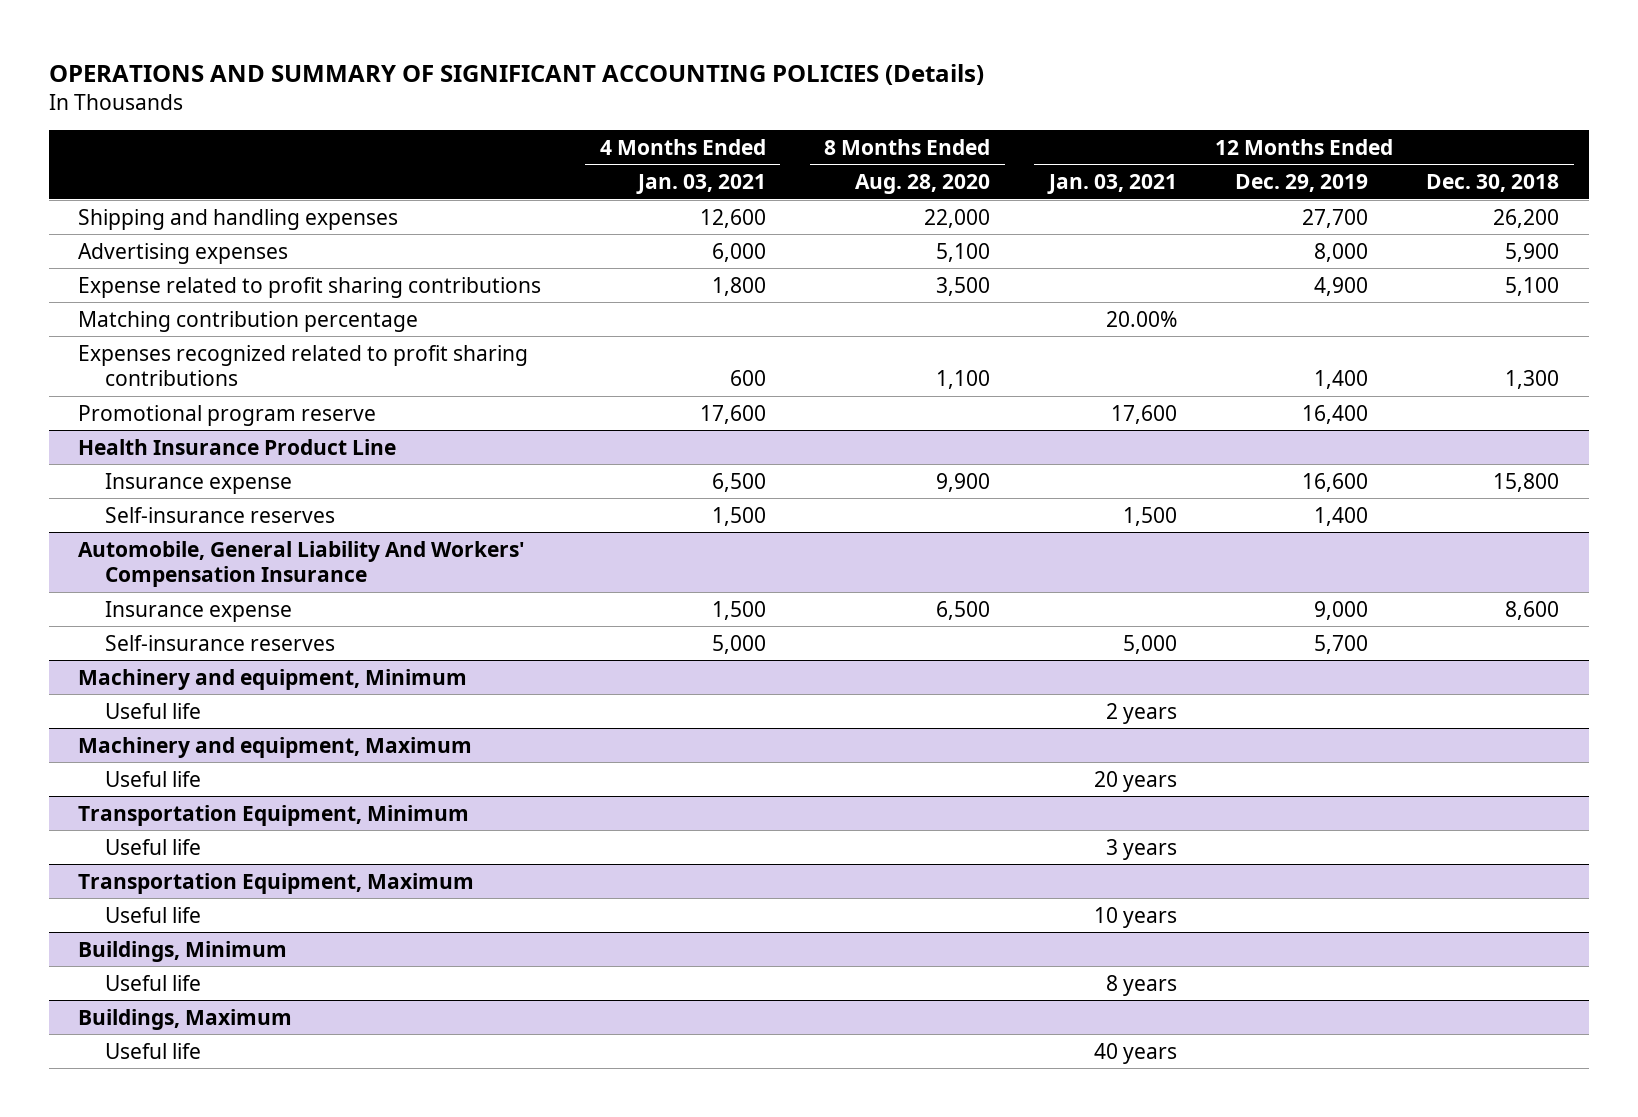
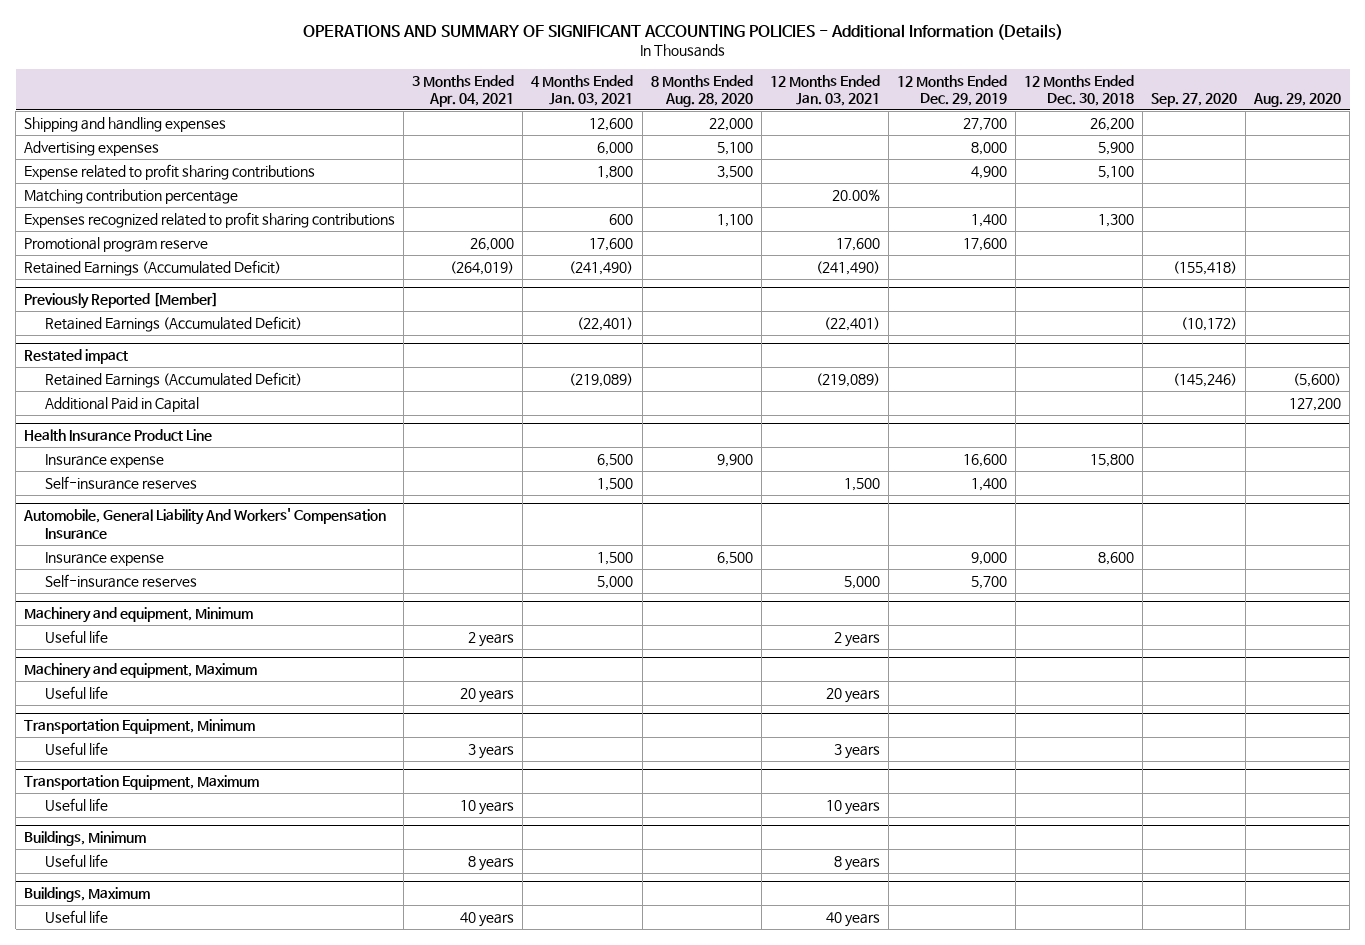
- OPERATIONS AND SUMMARY OF SIGNIFICANT ACCOUNTING POLICIES (Details)
+ OPERATIONS AND SUMMARY OF SIGNIFICANT ACCOUNTING POLICIES - Additional Information (Details)
- | 4 Months Ended Jan. 03, 2021 | 8 Months Ended Aug. 28, 2020 | 12 Months Ended Jan. 03, 2021 | 12 Months Ended Dec. 29, 2019 | 12 Months Ended Dec. 30, 2018
+ | 3 Months Ended Apr. 04, 2021 | 4 Months Ended Jan. 03, 2021 | 8 Months Ended Aug. 28, 2020 | 12 Months Ended Jan. 03, 2021 | 12 Months Ended Dec. 29, 2019 | 12 Months Ended Dec. 30, 2018 | Sep. 27, 2020 | Aug. 29, 2020
- Promotional program reserve | 17,600 | | 17,600 | 16,400 |
+ Promotional program reserve | 26,000 | 17,600 | | 17,600 | 17,600 | | |
+ Retained Earnings (Accumulated Deficit) | (264,019) | (241,490) | | (241,490) | | | (155,418) |
+ Previously Reported [Member]
+ Retained Earnings (Accumulated Deficit) | | (22,401) | | (22,401) | | | (10,172) |
+ Restated impact
+ Retained Earnings (Accumulated Deficit) | | (219,089) | | (219,089) | | | (145,246) | (5,600)
+ Additional Paid in Capital | | | | | | | | 127,200

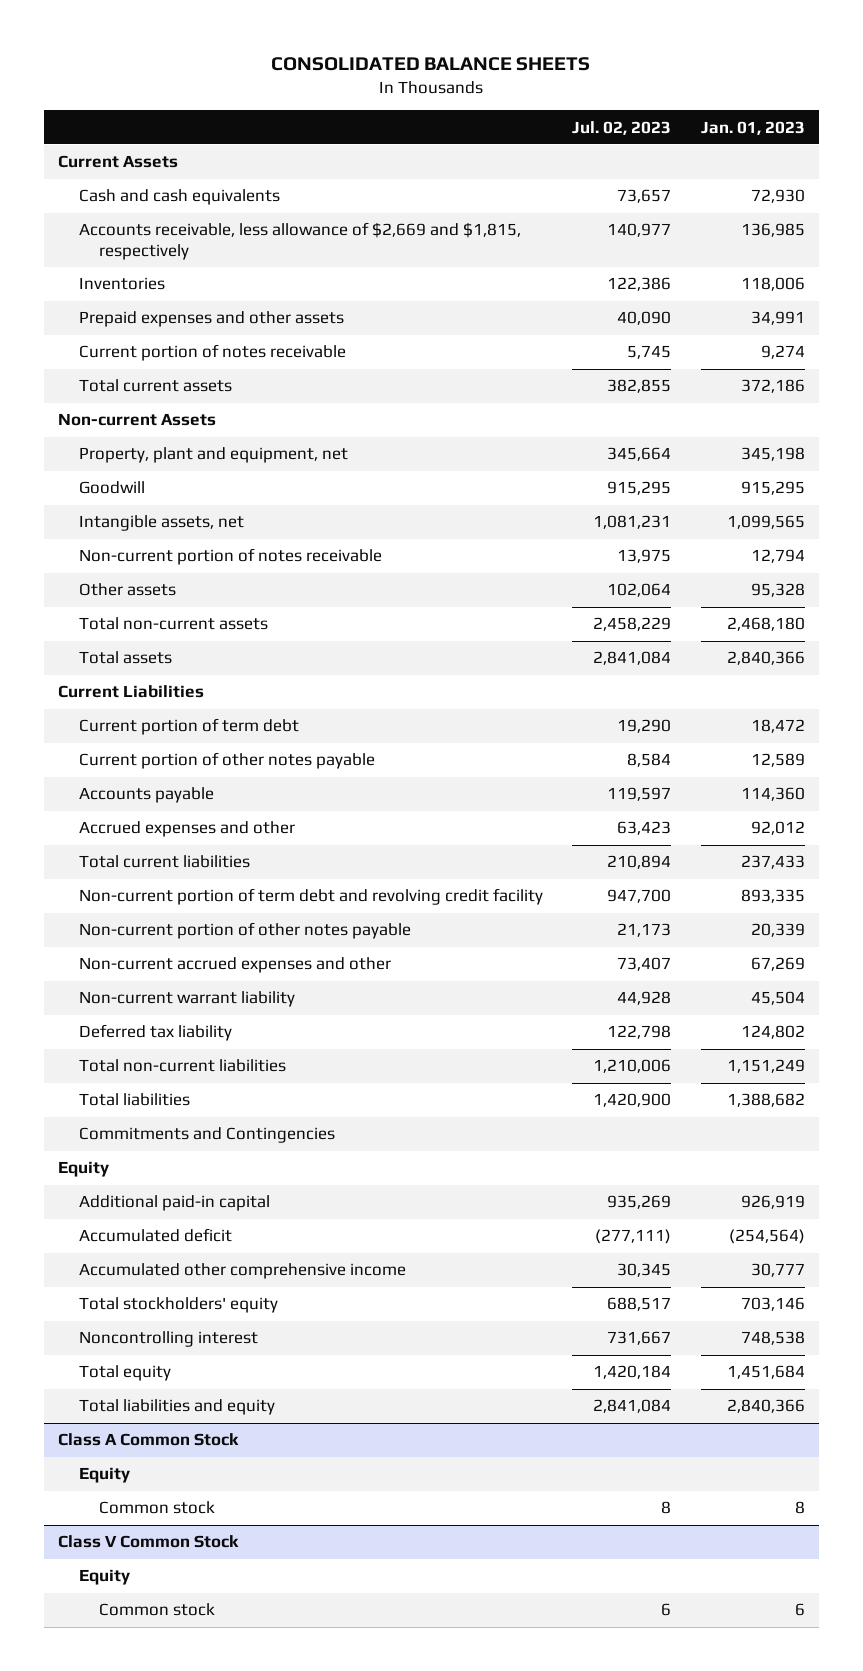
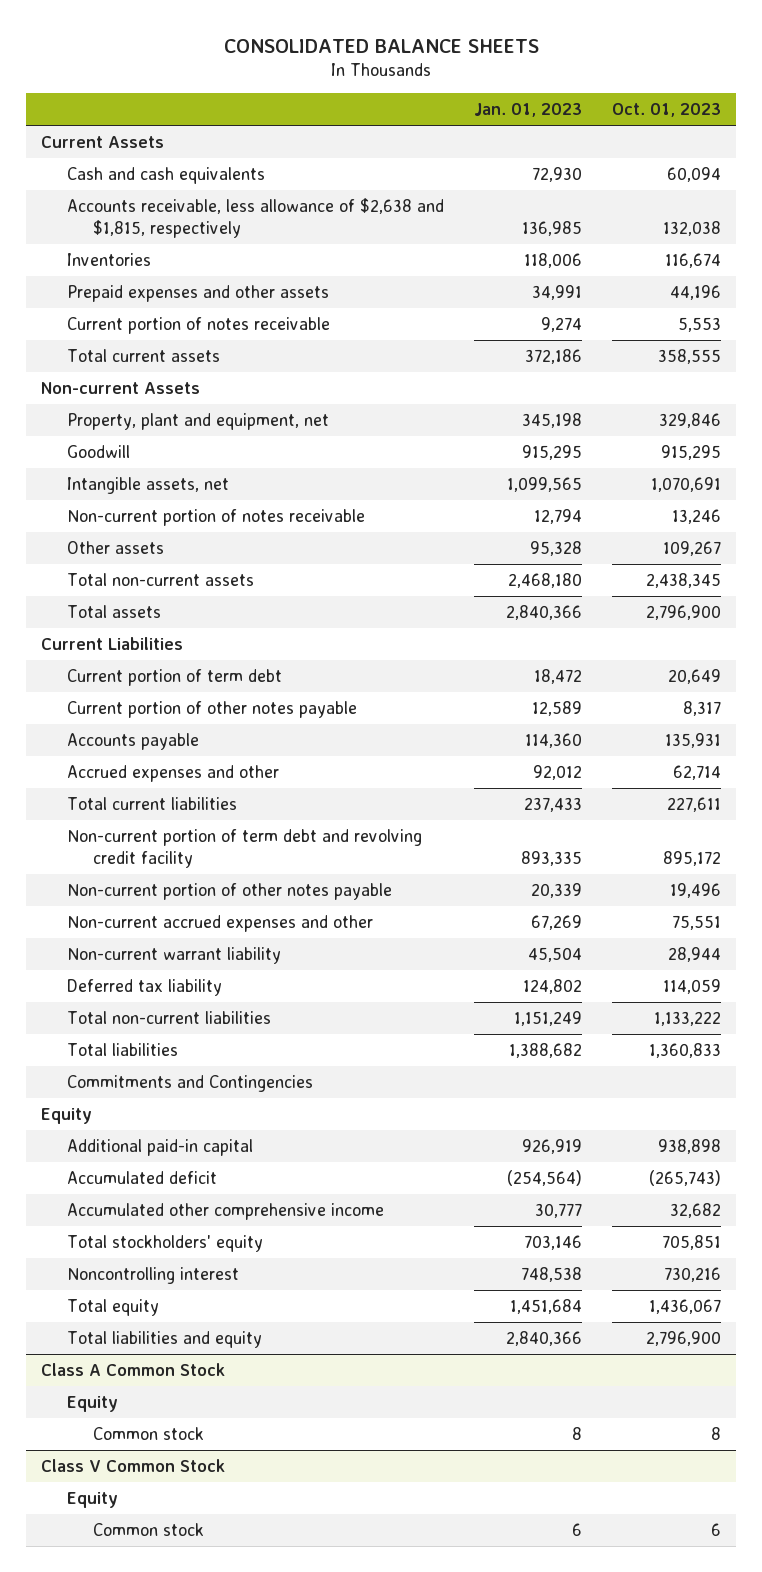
- | Jul. 02, 2023 | Jan. 01, 2023
+ | Jan. 01, 2023 | Oct. 01, 2023
- Accounts receivable, less allowance of $2,669 and $1,815, respectively | 140,977 | 136,985
+ Accounts receivable, less allowance of $2,638 and $1,815, respectively | 136,985 | 132,038

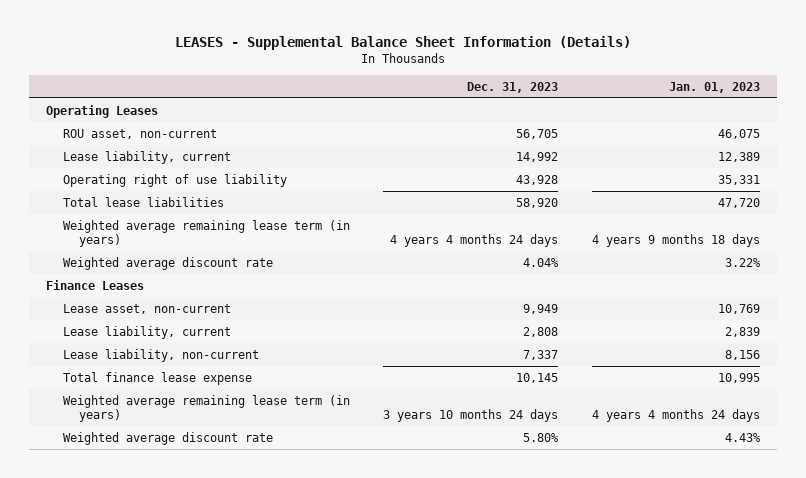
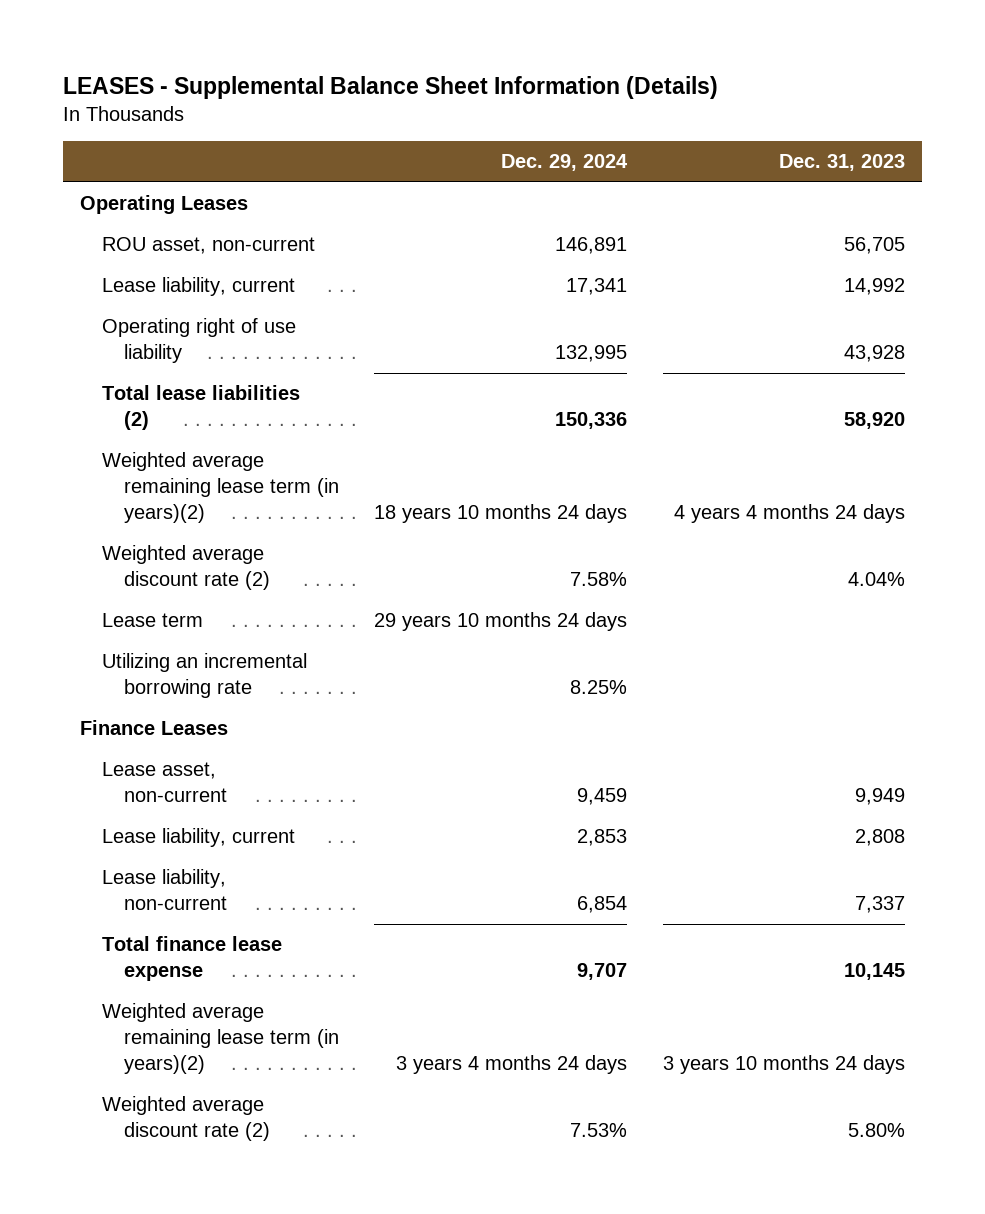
- | Dec. 31, 2023 | Jan. 01, 2023
+ | Dec. 29, 2024 | Dec. 31, 2023
- Total lease liabilities | 58,920 | 47,720
- Weighted average remaining lease term (in years) | 4 years 4 months 24 days | 4 years 9 months 18 days
- Weighted average discount rate | 4.04% | 3.22%
+ Total lease liabilities (2) | 150,336 | 58,920
+ Weighted average remaining lease term (in years)(2) | 18 years 10 months 24 days | 4 years 4 months 24 days
+ Weighted average discount rate (2) | 7.58% | 4.04%
+ Lease term | 29 years 10 months 24 days |
+ Utilizing an incremental borrowing rate | 8.25% |
- Weighted average remaining lease term (in years) | 3 years 10 months 24 days | 4 years 4 months 24 days
- Weighted average discount rate | 5.80% | 4.43%
+ Weighted average remaining lease term (in years)(2) | 3 years 4 months 24 days | 3 years 10 months 24 days
+ Weighted average discount rate (2) | 7.53% | 5.80%

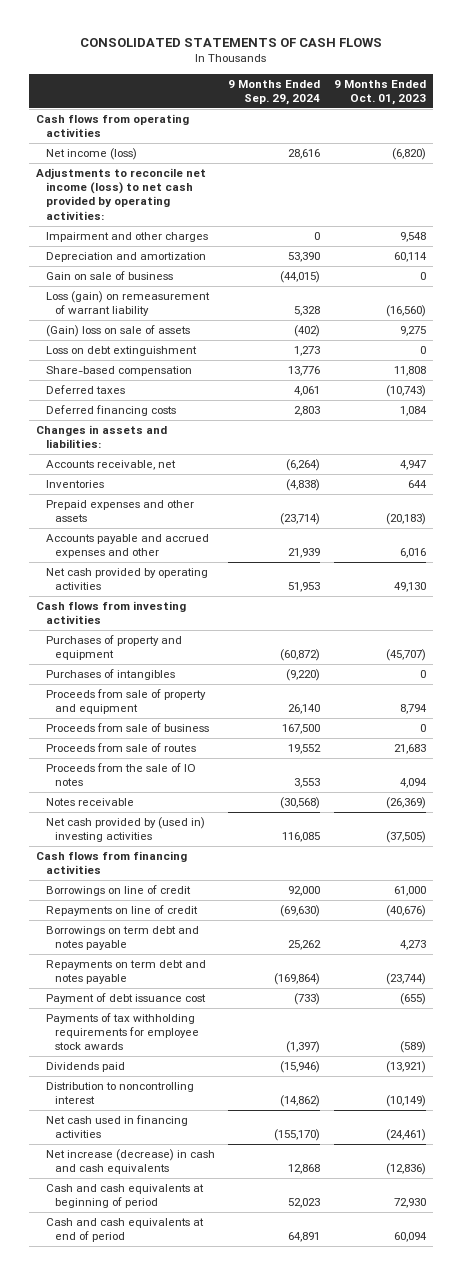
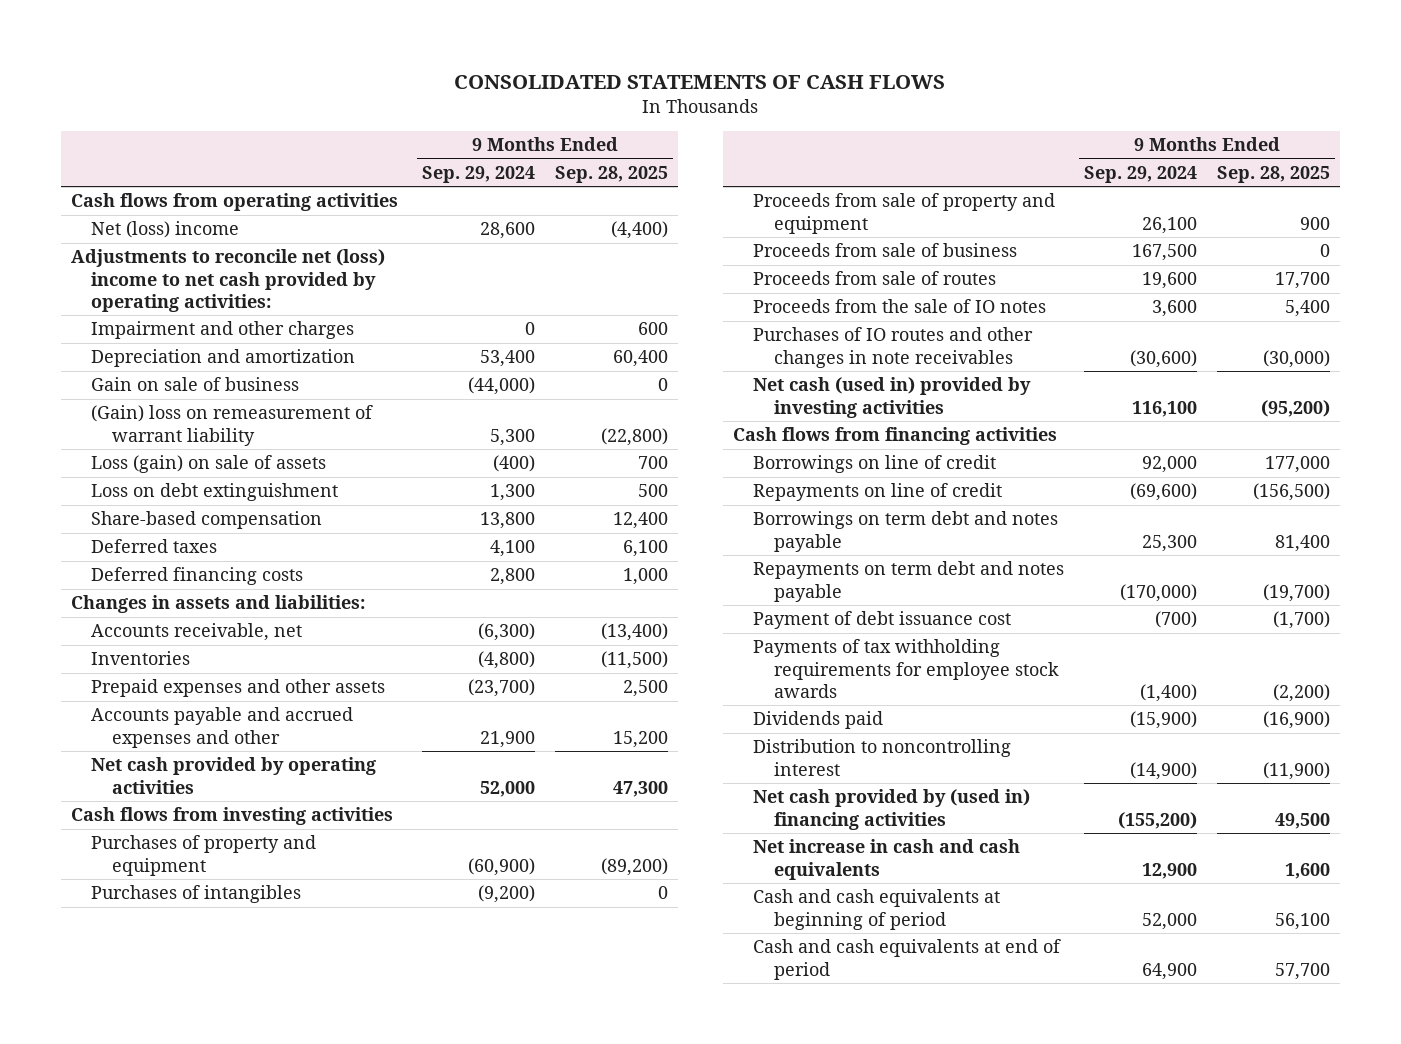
- | 9 Months Ended Sep. 29, 2024 | 9 Months Ended Oct. 01, 2023
+ | 9 Months Ended Sep. 29, 2024 | 9 Months Ended Sep. 28, 2025
- Net income (loss) | 28,616 | (6,820)
- Adjustments to reconcile net income (loss) to net cash provided by operating activities:
+ Net (loss) income | 28,600 | (4,400)
+ Adjustments to reconcile net (loss) income to net cash provided by operating activities:
- Depreciation and amortization | 53,390 | 60,114
- Gain on sale of business | (44,015) | 0
- Loss (gain) on remeasurement of warrant liability | 5,328 | (16,560)
- (Gain) loss on sale of assets | (402) | 9,275
- Loss on debt extinguishment | 1,273 | 0
- Share-based compensation | 13,776 | 11,808
- Deferred taxes | 4,061 | (10,743)
- Deferred financing costs | 2,803 | 1,084
+ Depreciation and amortization | 53,400 | 60,400
+ Gain on sale of business | (44,000) | 0
+ (Gain) loss on remeasurement of warrant liability | 5,300 | (22,800)
+ Loss (gain) on sale of assets | (400) | 700
+ Loss on debt extinguishment | 1,300 | 500
+ Share-based compensation | 13,800 | 12,400
+ Deferred taxes | 4,100 | 6,100
+ Deferred financing costs | 2,800 | 1,000
- Accounts receivable, net | (6,264) | 4,947
- Inventories | (4,838) | 644
- Prepaid expenses and other assets | (23,714) | (20,183)
- Accounts payable and accrued expenses and other | 21,939 | 6,016
- Net cash provided by operating activities | 51,953 | 49,130
+ Accounts receivable, net | (6,300) | (13,400)
+ Inventories | (4,800) | (11,500)
+ Prepaid expenses and other assets | (23,700) | 2,500
+ Accounts payable and accrued expenses and other | 21,900 | 15,200
+ Net cash provided by operating activities | 52,000 | 47,300
- Purchases of property and equipment | (60,872) | (45,707)
- Purchases of intangibles | (9,220) | 0
- Proceeds from sale of property and equipment | 26,140 | 8,794
+ Purchases of property and equipment | (60,900) | (89,200)
+ Purchases of intangibles | (9,200) | 0
+ Proceeds from sale of property and equipment | 26,100 | 900
- Proceeds from sale of routes | 19,552 | 21,683
- Proceeds from the sale of IO notes | 3,553 | 4,094
- Notes receivable | (30,568) | (26,369)
- Net cash provided by (used in) investing activities | 116,085 | (37,505)
+ Proceeds from sale of routes | 19,600 | 17,700
+ Proceeds from the sale of IO notes | 3,600 | 5,400
+ Purchases of IO routes and other changes in note receivables | (30,600) | (30,000)
+ Net cash (used in) provided by investing activities | 116,100 | (95,200)
- Repayments on line of credit | (69,630) | (40,676)
- Borrowings on term debt and notes payable | 25,262 | 4,273
- Repayments on term debt and notes payable | (169,864) | (23,744)
- Payment of debt issuance cost | (733) | (655)
- Payments of tax withholding requirements for employee stock awards | (1,397) | (589)
- Dividends paid | (15,946) | (13,921)
- Distribution to noncontrolling interest | (14,862) | (10,149)
- Net cash used in financing activities | (155,170) | (24,461)
- Net increase (decrease) in cash and cash equivalents | 12,868 | (12,836)
- Cash and cash equivalents at beginning of period | 52,023 | 72,930
- Cash and cash equivalents at end of period | 64,891 | 60,094
+ Repayments on line of credit | (69,600) | (156,500)
+ Borrowings on term debt and notes payable | 25,300 | 81,400
+ Repayments on term debt and notes payable | (170,000) | (19,700)
+ Payment of debt issuance cost | (700) | (1,700)
+ Payments of tax withholding requirements for employee stock awards | (1,400) | (2,200)
+ Dividends paid | (15,900) | (16,900)
+ Distribution to noncontrolling interest | (14,900) | (11,900)
+ Net cash provided by (used in) financing activities | (155,200) | 49,500
+ Net increase in cash and cash equivalents | 12,900 | 1,600
+ Cash and cash equivalents at beginning of period | 52,000 | 56,100
+ Cash and cash equivalents at end of period | 64,900 | 57,700

